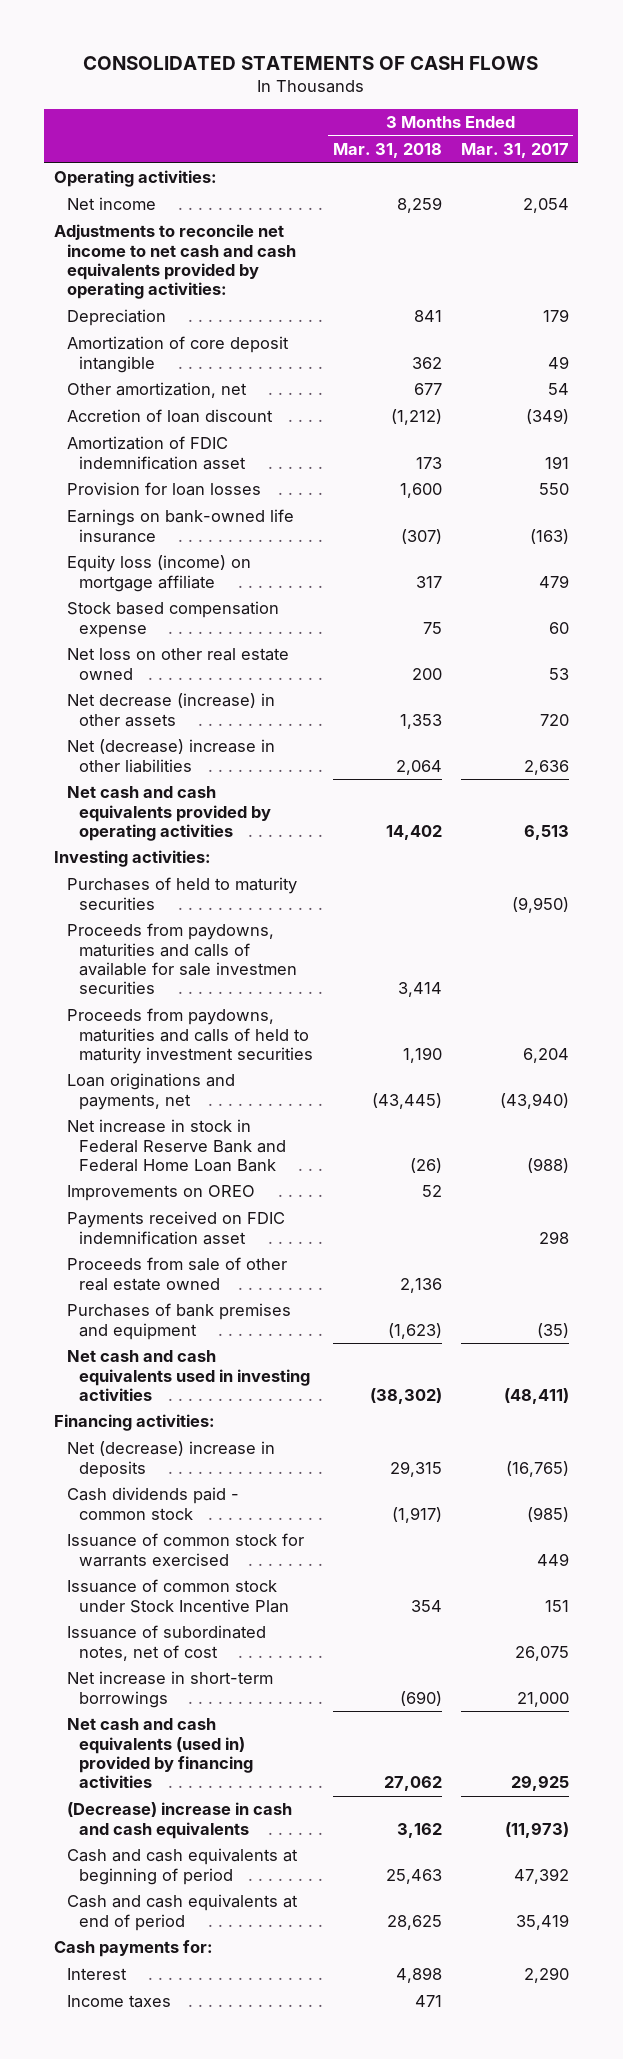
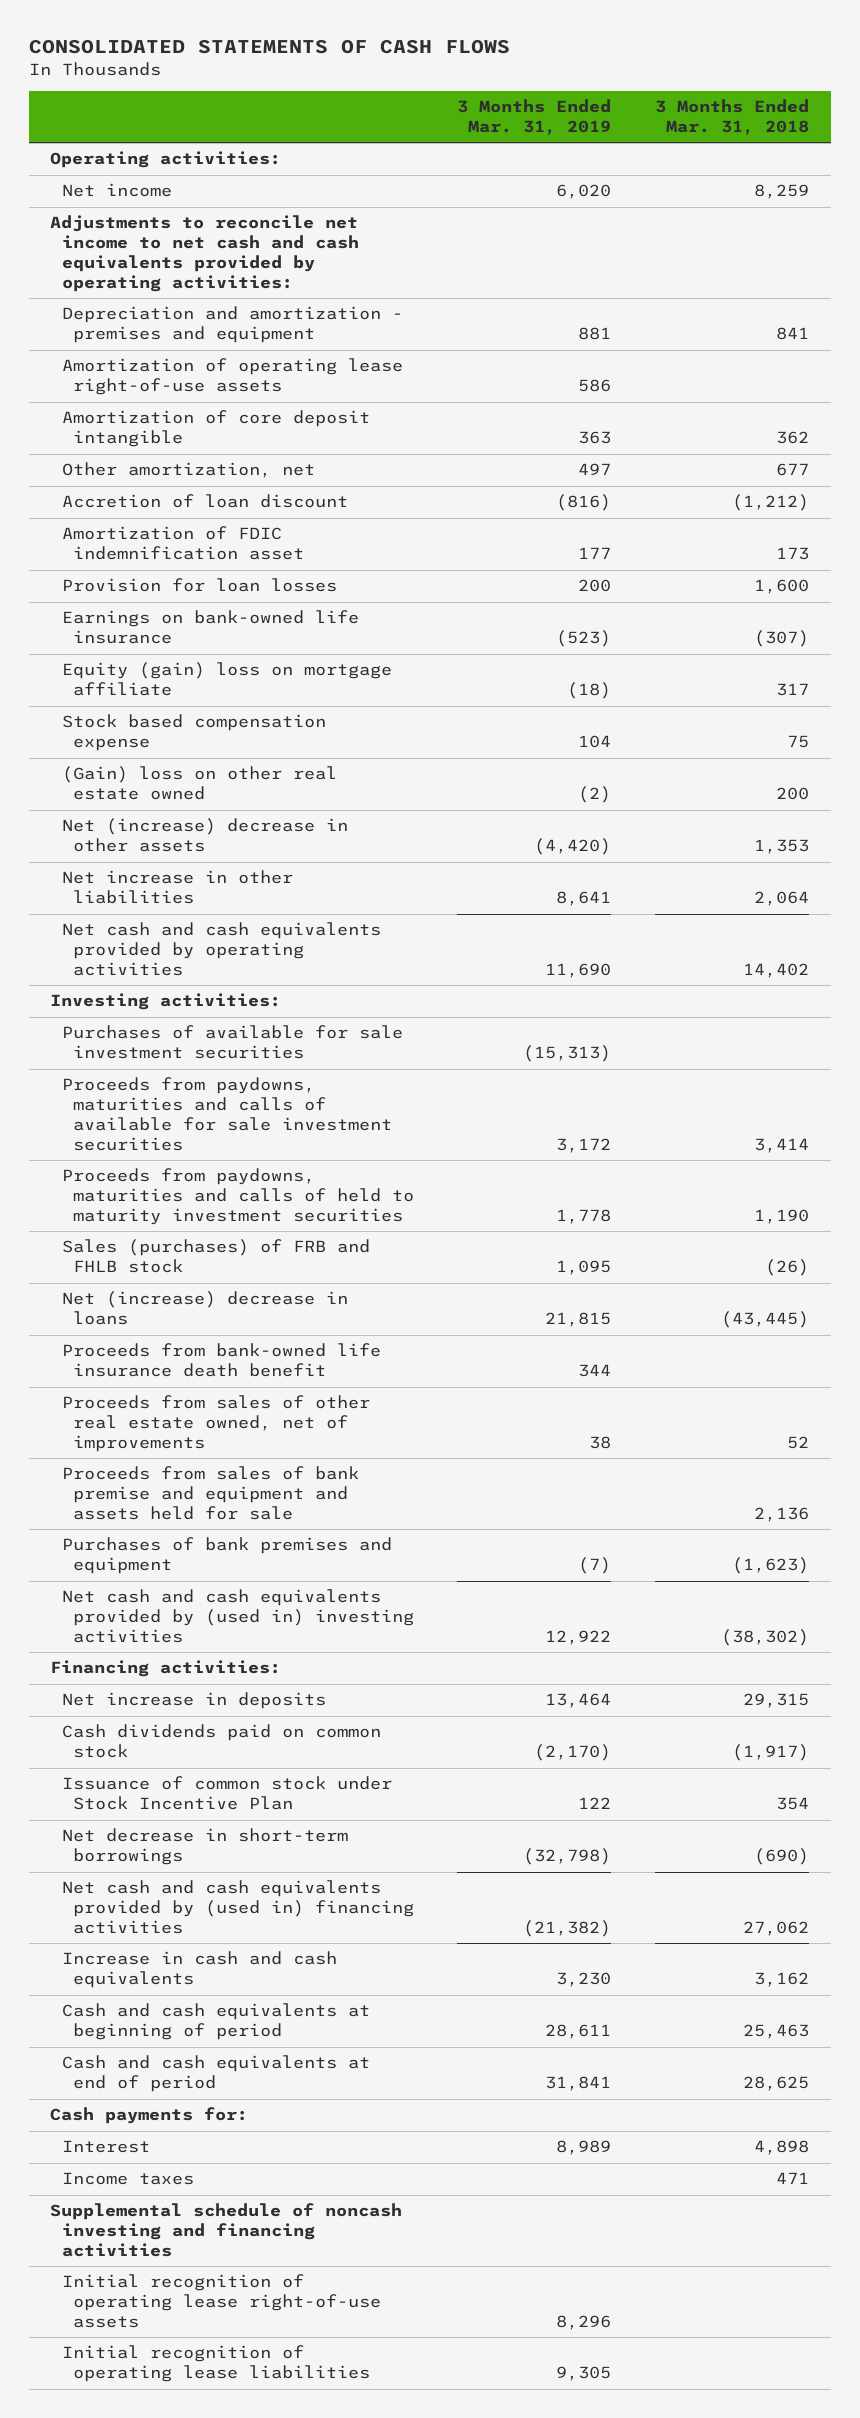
- | 3 Months Ended Mar. 31, 2018 | 3 Months Ended Mar. 31, 2017
+ | 3 Months Ended Mar. 31, 2019 | 3 Months Ended Mar. 31, 2018
- Depreciation | 841 | 179
+ Depreciation and amortization - premises and equipment | 881 | 841
+ Amortization of operating lease right-of-use assets | 586 |
- Equity loss (income) on mortgage affiliate | 317 | 479
+ Equity (gain) loss on mortgage affiliate | (18) | 317
- Net loss on other real estate owned | 200 | 53
- Net decrease (increase) in other assets | 1,353 | 720
- Net (decrease) increase in other liabilities | 2,064 | 2,636
+ (Gain) loss on other real estate owned | (2) | 200
+ Net (increase) decrease in other assets | (4,420) | 1,353
+ Net increase in other liabilities | 8,641 | 2,064
- Purchases of held to maturity securities | | (9,950)
- Proceeds from paydowns, maturities and calls of available for sale investmen securities | 3,414 |
+ Purchases of available for sale investment securities | (15,313) |
+ Proceeds from paydowns, maturities and calls of available for sale investment securities | 3,172 | 3,414
- Loan originations and payments, net | (43,445) | (43,940)
- Net increase in stock in Federal Reserve Bank and Federal Home Loan Bank | (26) | (988)
- Improvements on OREO | 52 |
- Payments received on FDIC indemnification asset | | 298
- Proceeds from sale of other real estate owned | 2,136 |
+ Sales (purchases) of FRB and FHLB stock | 1,095 | (26)
+ Net (increase) decrease in loans | 21,815 | (43,445)
+ Proceeds from bank-owned life insurance death benefit | 344 |
+ Proceeds from sales of other real estate owned, net of improvements | 38 | 52
+ Proceeds from sales of bank premise and equipment and assets held for sale | | 2,136
- Net cash and cash equivalents used in investing activities | (38,302) | (48,411)
+ Net cash and cash equivalents provided by (used in) investing activities | 12,922 | (38,302)
- Net (decrease) increase in deposits | 29,315 | (16,765)
- Cash dividends paid - common stock | (1,917) | (985)
- Issuance of common stock for warrants exercised | | 449
+ Net increase in deposits | 13,464 | 29,315
+ Cash dividends paid on common stock | (2,170) | (1,917)
- Issuance of subordinated notes, net of cost | | 26,075
- Net increase in short-term borrowings | (690) | 21,000
- Net cash and cash equivalents (used in) provided by financing activities | 27,062 | 29,925
- (Decrease) increase in cash and cash equivalents | 3,162 | (11,973)
+ Net decrease in short-term borrowings | (32,798) | (690)
+ Net cash and cash equivalents provided by (used in) financing activities | (21,382) | 27,062
+ Increase in cash and cash equivalents | 3,230 | 3,162
+ Supplemental schedule of noncash investing and financing activities
+ Initial recognition of operating lease right-of-use assets | 8,296 |
+ Initial recognition of operating lease liabilities | 9,305 |

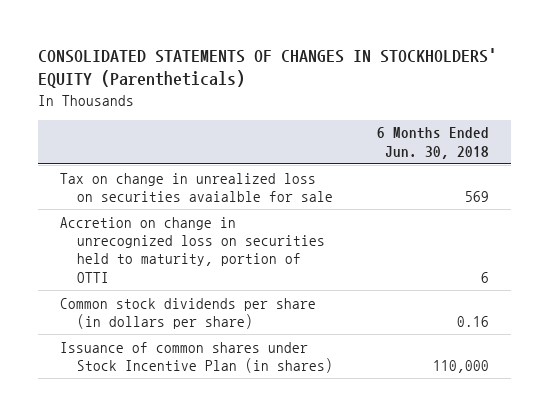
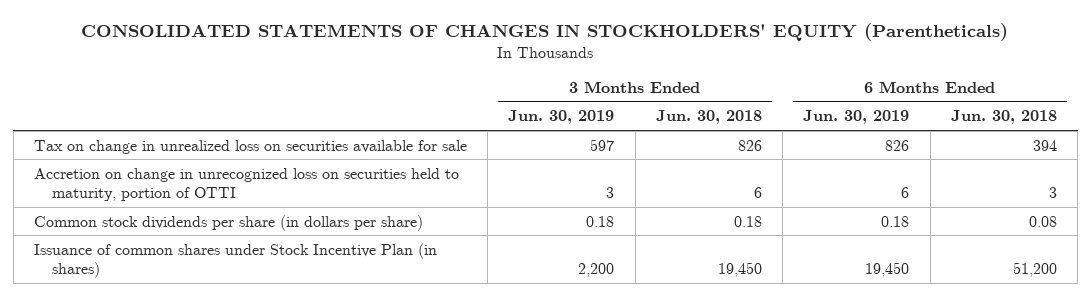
- | 6 Months Ended Jun. 30, 2018
+ | 3 Months Ended Jun. 30, 2019 | 3 Months Ended Jun. 30, 2018 | 6 Months Ended Jun. 30, 2019 | 6 Months Ended Jun. 30, 2018
- Tax on change in unrealized loss on securities avaialble for sale | 569
- Accretion on change in unrecognized loss on securities held to maturity, portion of OTTI | 6
- Common stock dividends per share (in dollars per share) | 0.16
- Issuance of common shares under Stock Incentive Plan (in shares) | 110,000
+ Tax on change in unrealized loss on securities available for sale | 597 | 826 | 826 | 394
+ Accretion on change in unrecognized loss on securities held to maturity, portion of OTTI | 3 | 6 | 6 | 3
+ Common stock dividends per share (in dollars per share) | 0.18 | 0.18 | 0.18 | 0.08
+ Issuance of common shares under Stock Incentive Plan (in shares) | 2,200 | 19,450 | 19,450 | 51,200

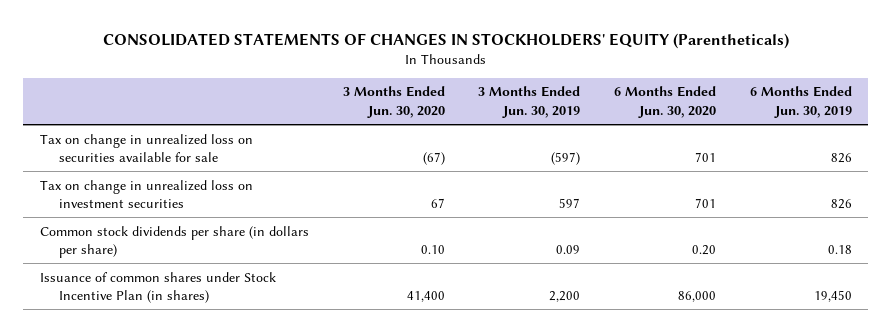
- | 3 Months Ended Jun. 30, 2019 | 3 Months Ended Jun. 30, 2018 | 6 Months Ended Jun. 30, 2019 | 6 Months Ended Jun. 30, 2018
+ | 3 Months Ended Jun. 30, 2020 | 3 Months Ended Jun. 30, 2019 | 6 Months Ended Jun. 30, 2020 | 6 Months Ended Jun. 30, 2019
- Tax on change in unrealized loss on securities available for sale | 597 | 826 | 826 | 394
- Accretion on change in unrecognized loss on securities held to maturity, portion of OTTI | 3 | 6 | 6 | 3
- Common stock dividends per share (in dollars per share) | 0.18 | 0.18 | 0.18 | 0.08
+ Tax on change in unrealized loss on securities available for sale | (67) | (597) | 701 | 826
+ Tax on change in unrealized loss on investment securities | 67 | 597 | 701 | 826
+ Common stock dividends per share (in dollars per share) | 0.10 | 0.09 | 0.20 | 0.18

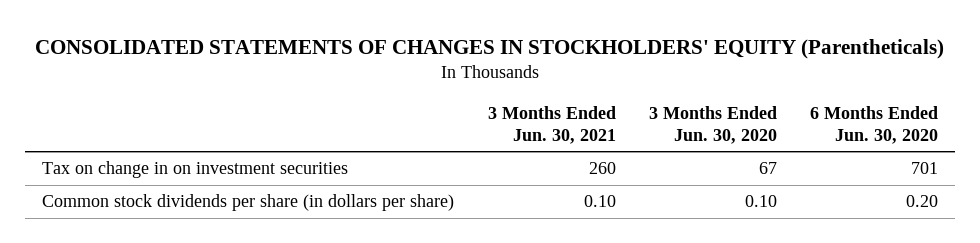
- | 3 Months Ended Jun. 30, 2020 | 3 Months Ended Jun. 30, 2019 | 6 Months Ended Jun. 30, 2020 | 6 Months Ended Jun. 30, 2019
+ | 3 Months Ended Jun. 30, 2021 | 3 Months Ended Jun. 30, 2020 | 6 Months Ended Jun. 30, 2020
- Tax on change in unrealized loss on securities available for sale | (67) | (597) | 701 | 826
- Tax on change in unrealized loss on investment securities | 67 | 597 | 701 | 826
+ Tax on change in on investment securities | 260 | 67 | 701
- Issuance of common shares under Stock Incentive Plan (in shares) | 41,400 | 2,200 | 86,000 | 19,450

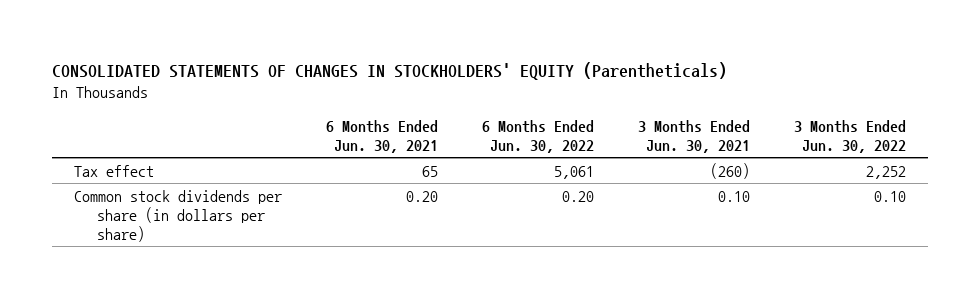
- | 3 Months Ended Jun. 30, 2021 | 3 Months Ended Jun. 30, 2020 | 6 Months Ended Jun. 30, 2020
+ | 6 Months Ended Jun. 30, 2021 | 6 Months Ended Jun. 30, 2022 | 3 Months Ended Jun. 30, 2021 | 3 Months Ended Jun. 30, 2022
- Tax on change in on investment securities | 260 | 67 | 701
+ Tax effect | 65 | 5,061 | (260) | 2,252

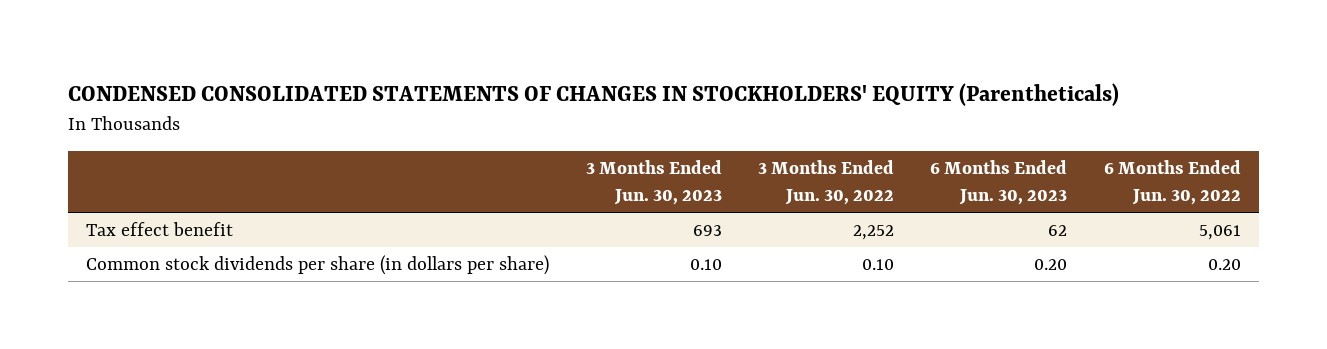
- CONSOLIDATED STATEMENTS OF CHANGES IN STOCKHOLDERS' EQUITY (Parentheticals)
+ CONDENSED CONSOLIDATED STATEMENTS OF CHANGES IN STOCKHOLDERS' EQUITY (Parentheticals)
- | 6 Months Ended Jun. 30, 2021 | 6 Months Ended Jun. 30, 2022 | 3 Months Ended Jun. 30, 2021 | 3 Months Ended Jun. 30, 2022
+ | 3 Months Ended Jun. 30, 2023 | 3 Months Ended Jun. 30, 2022 | 6 Months Ended Jun. 30, 2023 | 6 Months Ended Jun. 30, 2022
- Tax effect | 65 | 5,061 | (260) | 2,252
+ Tax effect benefit | 693 | 2,252 | 62 | 5,061

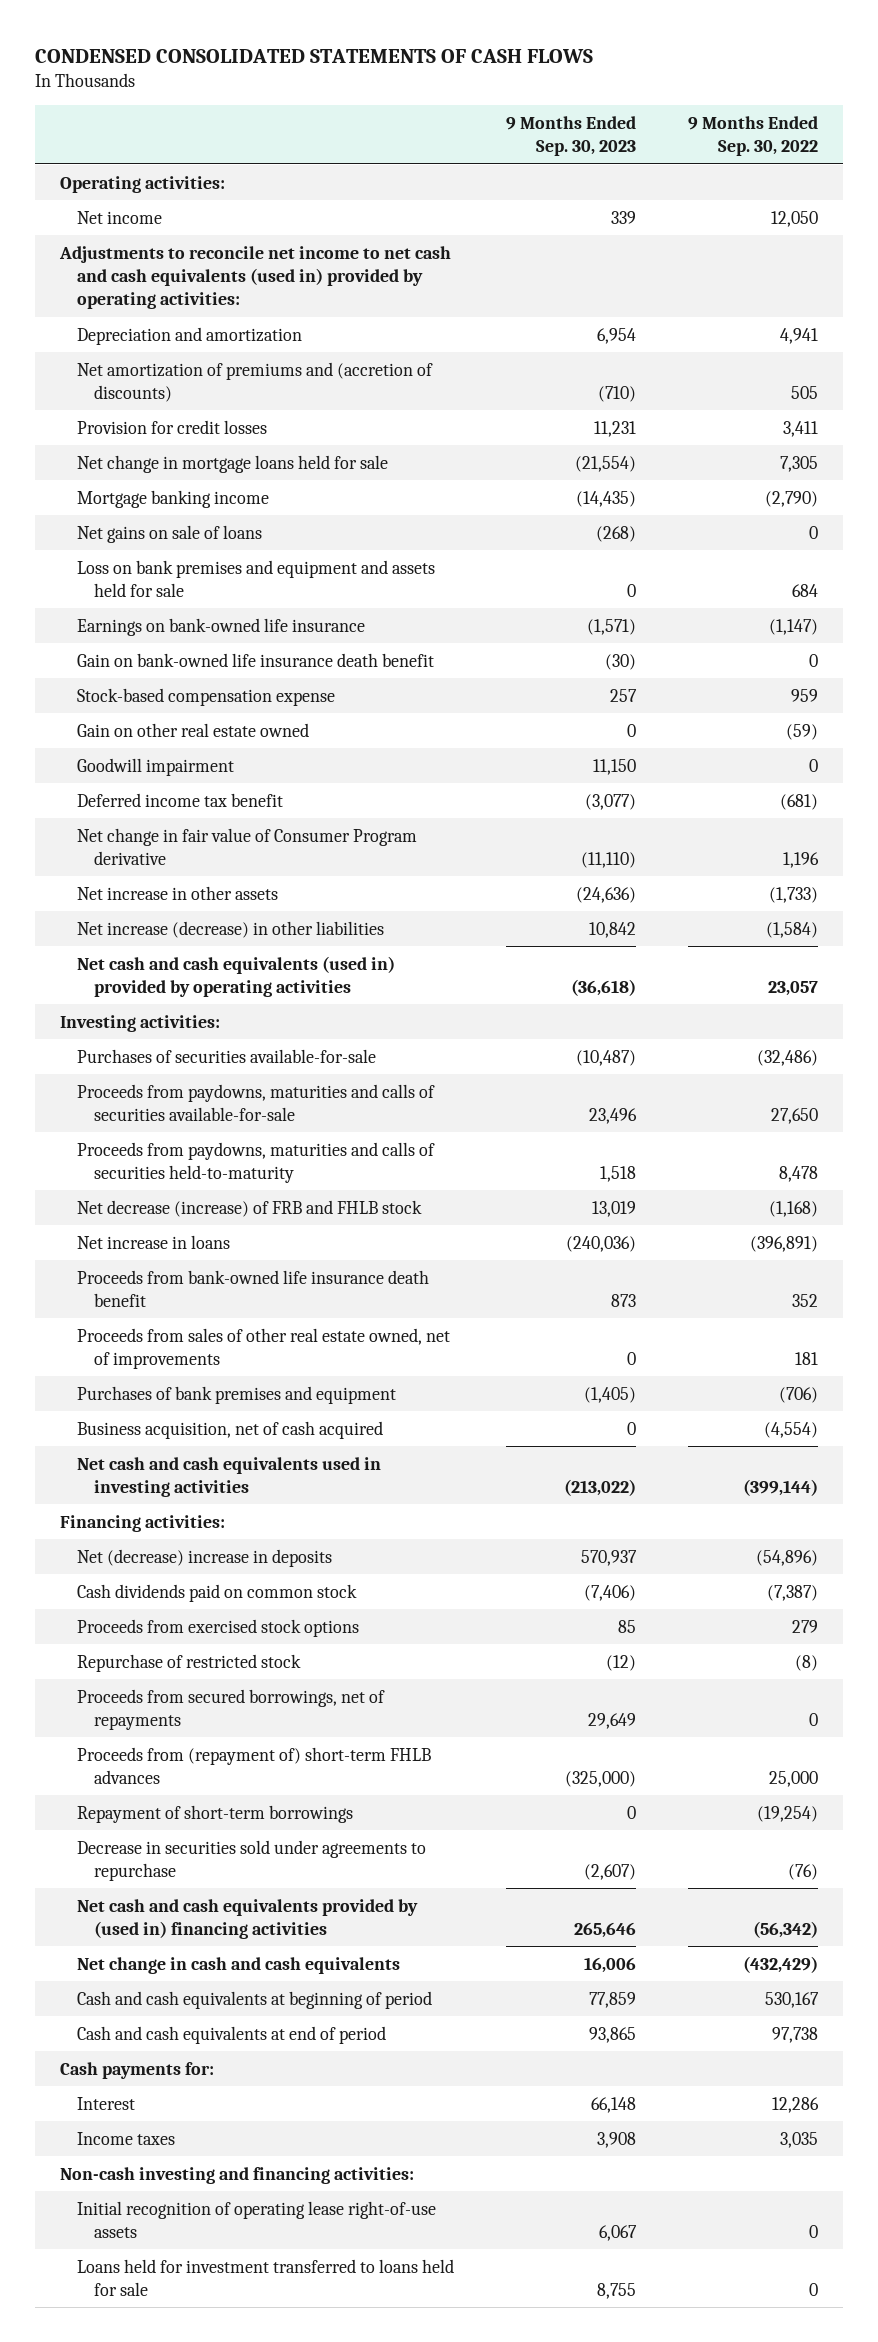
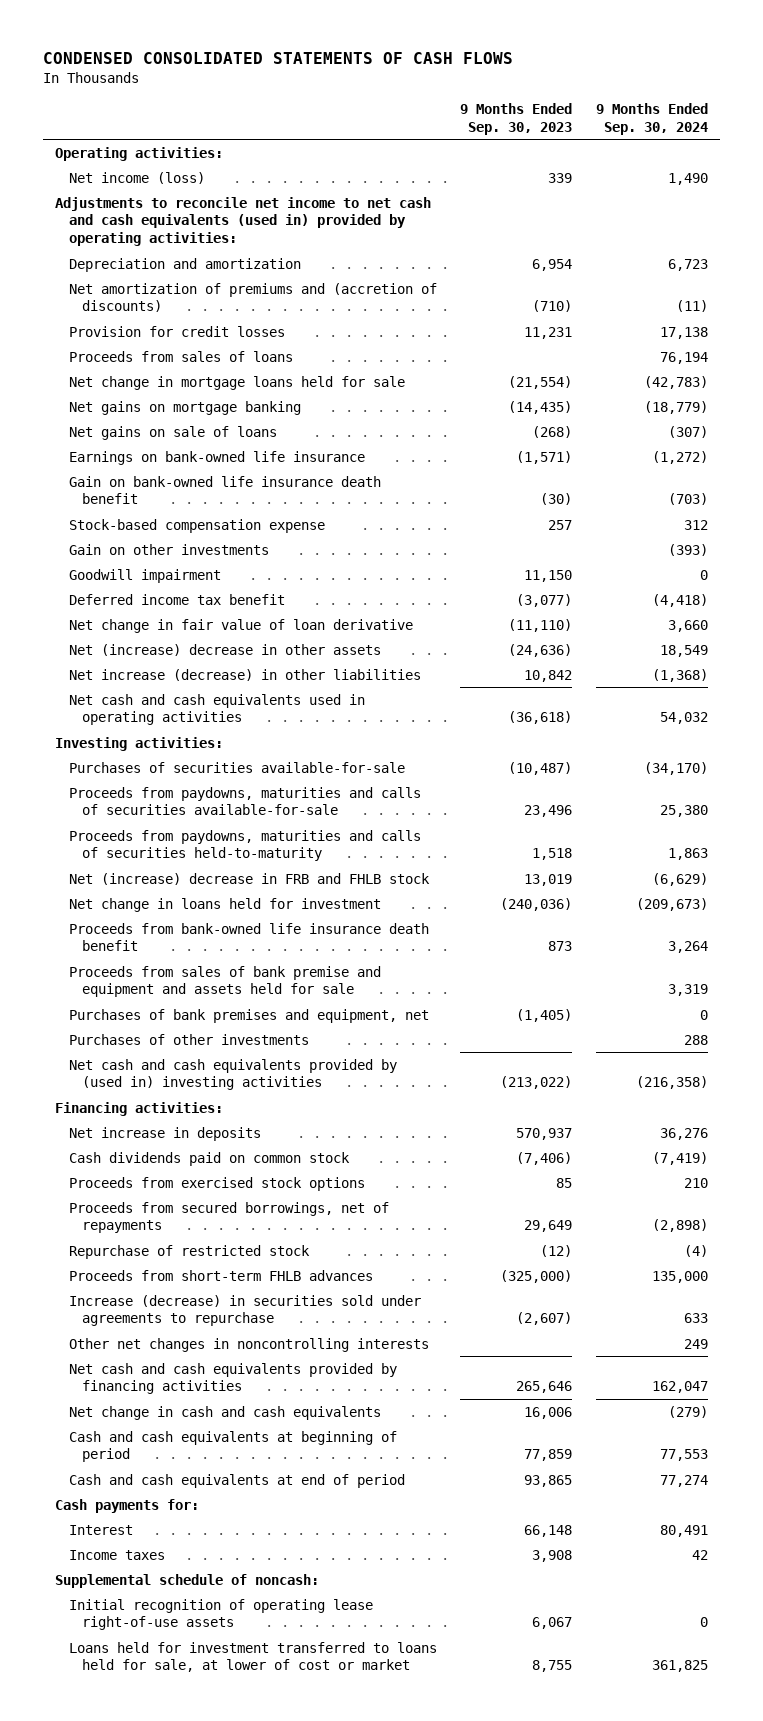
- | 9 Months Ended Sep. 30, 2023 | 9 Months Ended Sep. 30, 2022
+ | 9 Months Ended Sep. 30, 2023 | 9 Months Ended Sep. 30, 2024
- Net income | 339 | 12,050
+ Net income (loss) | 339 | 1,490
+ Proceeds from sales of loans | | 76,194
- Mortgage banking income | (14,435) | (2,790)
+ Net gains on mortgage banking | (14,435) | (18,779)
- Loss on bank premises and equipment and assets held for sale | 0 | 684
- Gain on other real estate owned | 0 | (59)
+ Gain on other investments | | (393)
- Net change in fair value of Consumer Program derivative | (11,110) | 1,196
- Net increase in other assets | (24,636) | (1,733)
+ Net change in fair value of loan derivative | (11,110) | 3,660
+ Net (increase) decrease in other assets | (24,636) | 18,549
- Net cash and cash equivalents (used in) provided by operating activities | (36,618) | 23,057
+ Net cash and cash equivalents used in operating activities | (36,618) | 54,032
- Net decrease (increase) of FRB and FHLB stock | 13,019 | (1,168)
- Net increase in loans | (240,036) | (396,891)
+ Net (increase) decrease in FRB and FHLB stock | 13,019 | (6,629)
+ Net change in loans held for investment | (240,036) | (209,673)
- Proceeds from sales of other real estate owned, net of improvements | 0 | 181
- Purchases of bank premises and equipment | (1,405) | (706)
- Business acquisition, net of cash acquired | 0 | (4,554)
- Net cash and cash equivalents used in investing activities | (213,022) | (399,144)
+ Proceeds from sales of bank premise and equipment and assets held for sale | | 3,319
+ Purchases of bank premises and equipment, net | (1,405) | 0
+ Purchases of other investments | | 288
+ Net cash and cash equivalents provided by (used in) investing activities | (213,022) | (216,358)
- Net (decrease) increase in deposits | 570,937 | (54,896)
+ Net increase in deposits | 570,937 | 36,276
- Proceeds from (repayment of) short-term FHLB advances | (325,000) | 25,000
- Repayment of short-term borrowings | 0 | (19,254)
- Decrease in securities sold under agreements to repurchase | (2,607) | (76)
- Net cash and cash equivalents provided by (used in) financing activities | 265,646 | (56,342)
moved down: Repurchase of restricted stock | (12) | (4)
+ Proceeds from short-term FHLB advances | (325,000) | 135,000
+ Increase (decrease) in securities sold under agreements to repurchase | (2,607) | 633
+ Other net changes in noncontrolling interests | | 249
+ Net cash and cash equivalents provided by financing activities | 265,646 | 162,047
- Non-cash investing and financing activities:
+ Supplemental schedule of noncash:
- Loans held for investment transferred to loans held for sale | 8,755 | 0
+ Loans held for investment transferred to loans held for sale, at lower of cost or market | 8,755 | 361,825

